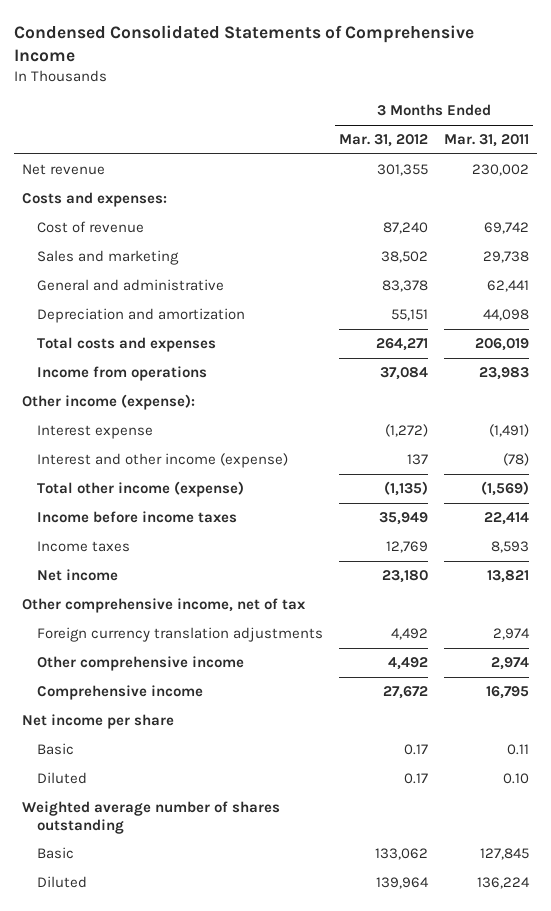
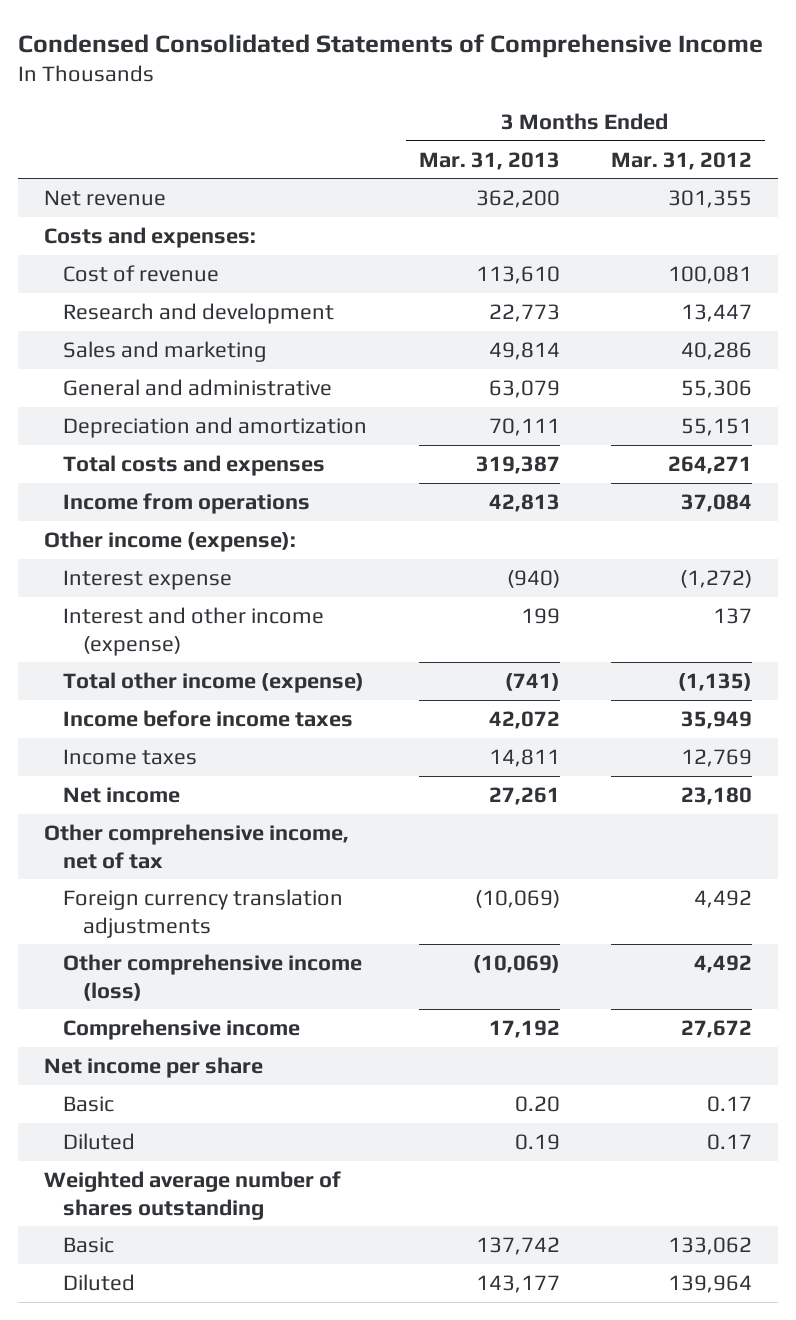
- | 3 Months Ended Mar. 31, 2012 | 3 Months Ended Mar. 31, 2011
+ | 3 Months Ended Mar. 31, 2013 | 3 Months Ended Mar. 31, 2012
- Cost of revenue | 87,240 | 69,742
- Sales and marketing | 38,502 | 29,738
- General and administrative | 83,378 | 62,441
+ Cost of revenue | 113,610 | 100,081
+ Research and development | 22,773 | 13,447
+ Sales and marketing | 49,814 | 40,286
+ General and administrative | 63,079 | 55,306
- Other comprehensive income | 4,492 | 2,974
+ Other comprehensive income (loss) | (10,069) | 4,492

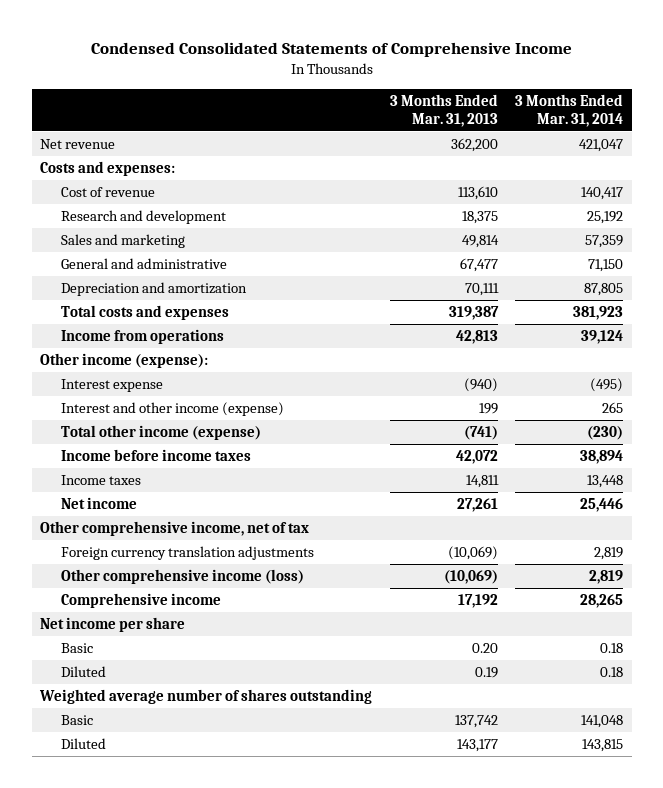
- | 3 Months Ended Mar. 31, 2013 | 3 Months Ended Mar. 31, 2012
+ | 3 Months Ended Mar. 31, 2013 | 3 Months Ended Mar. 31, 2014
- Research and development | 22,773 | 13,447
+ Research and development | 18,375 | 25,192
- General and administrative | 63,079 | 55,306
+ General and administrative | 67,477 | 71,150

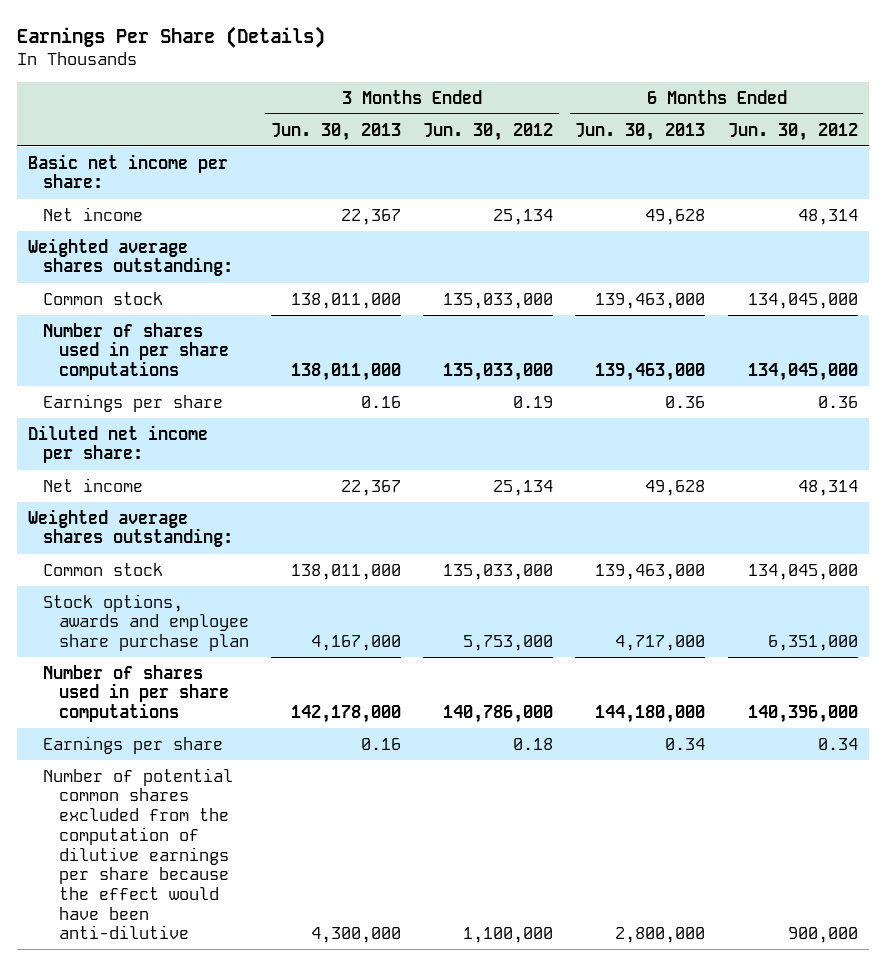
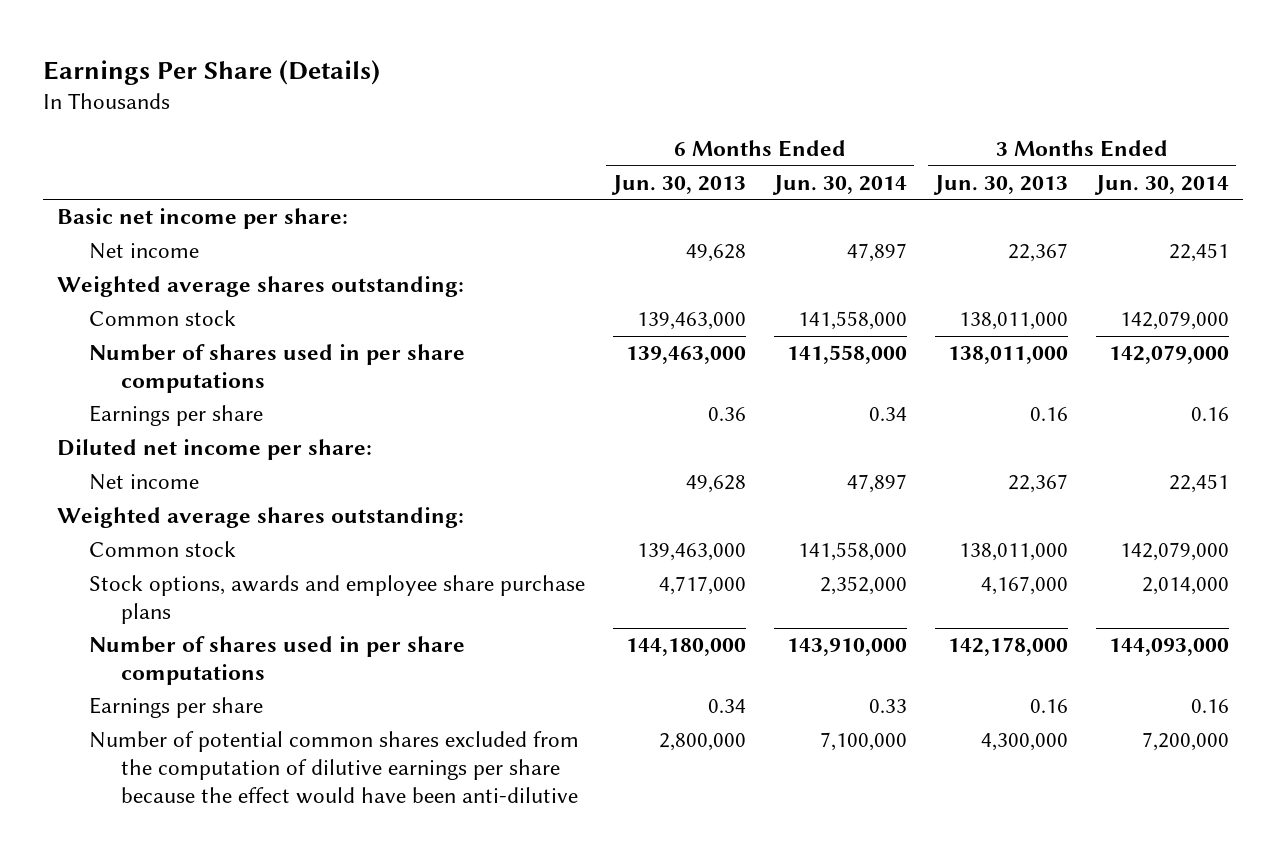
- | 3 Months Ended Jun. 30, 2013 | 3 Months Ended Jun. 30, 2012 | 6 Months Ended Jun. 30, 2013 | 6 Months Ended Jun. 30, 2012
+ | 6 Months Ended Jun. 30, 2013 | 6 Months Ended Jun. 30, 2014 | 3 Months Ended Jun. 30, 2013 | 3 Months Ended Jun. 30, 2014
- Stock options, awards and employee share purchase plan | 4,167,000 | 5,753,000 | 4,717,000 | 6,351,000
+ Stock options, awards and employee share purchase plans | 4,717,000 | 2,352,000 | 4,167,000 | 2,014,000

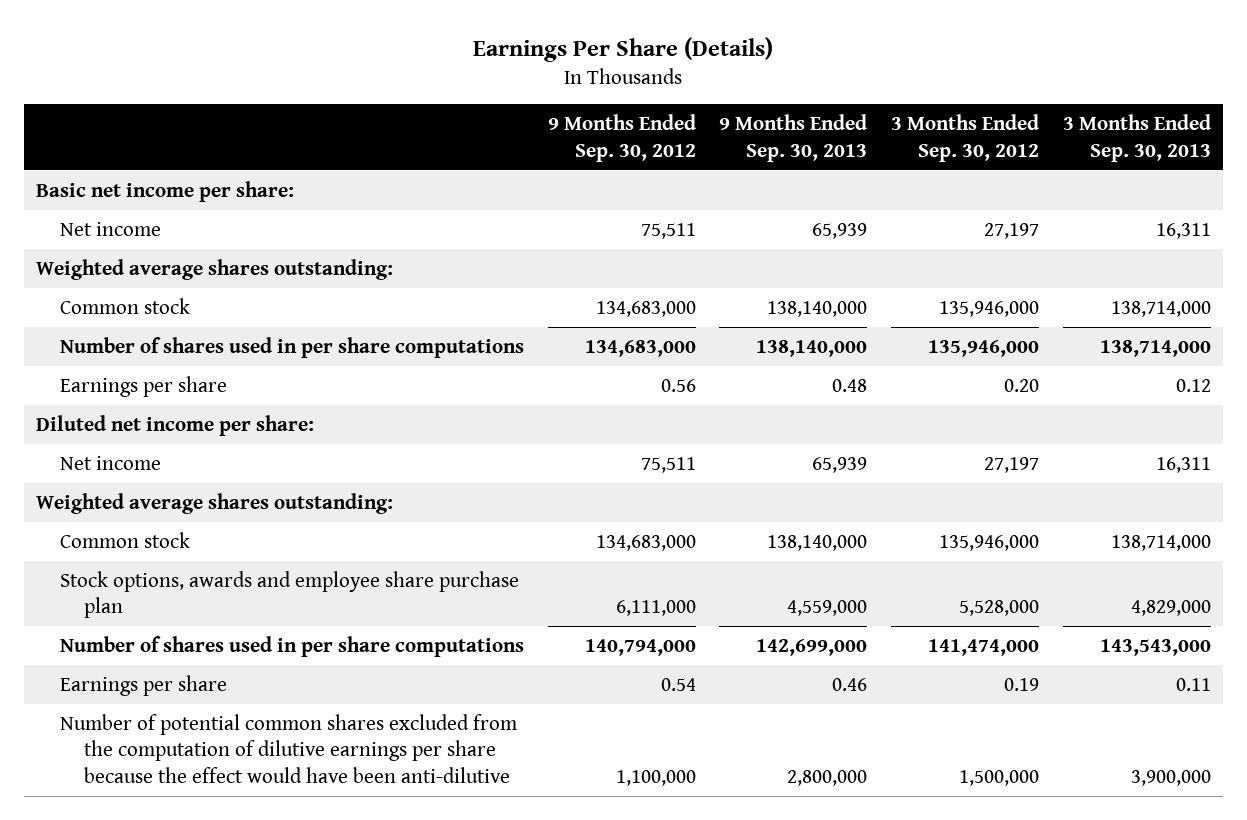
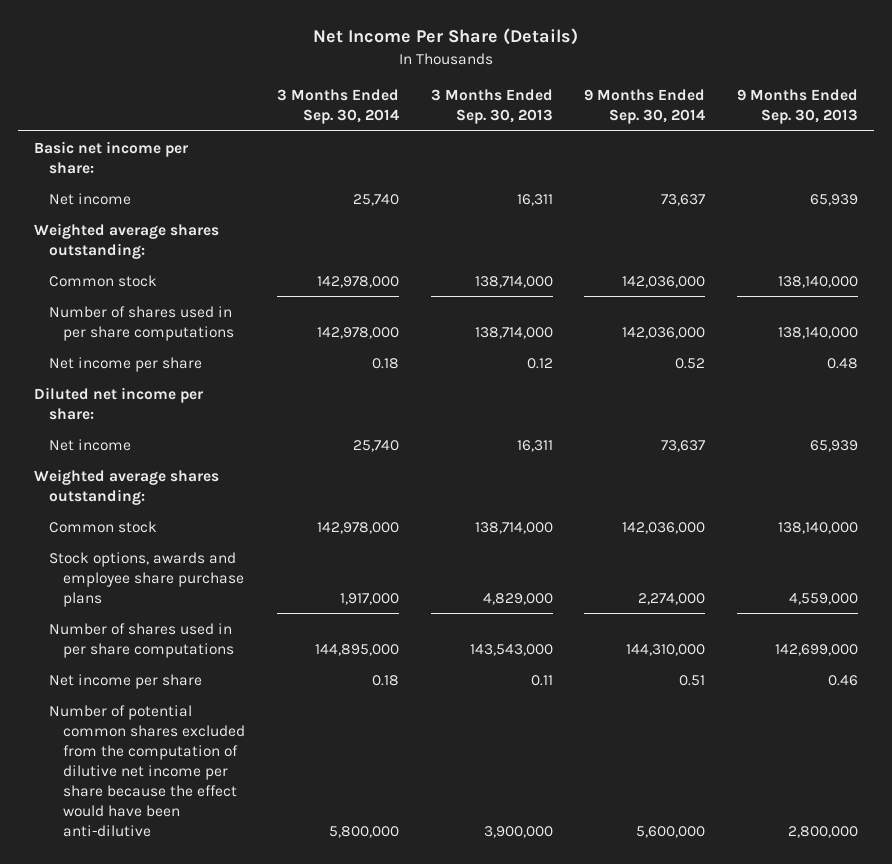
- Earnings Per Share (Details)
+ Net Income Per Share (Details)
- | 9 Months Ended Sep. 30, 2012 | 9 Months Ended Sep. 30, 2013 | 3 Months Ended Sep. 30, 2012 | 3 Months Ended Sep. 30, 2013
+ | 3 Months Ended Sep. 30, 2014 | 3 Months Ended Sep. 30, 2013 | 9 Months Ended Sep. 30, 2014 | 9 Months Ended Sep. 30, 2013
- Earnings per share | 0.56 | 0.48 | 0.20 | 0.12
+ Net income per share | 0.18 | 0.12 | 0.52 | 0.48
- Stock options, awards and employee share purchase plan | 6,111,000 | 4,559,000 | 5,528,000 | 4,829,000
+ Stock options, awards and employee share purchase plans | 1,917,000 | 4,829,000 | 2,274,000 | 4,559,000
- Earnings per share | 0.54 | 0.46 | 0.19 | 0.11
- Number of potential common shares excluded from the computation of dilutive earnings per share because the effect would have been anti-dilutive | 1,100,000 | 2,800,000 | 1,500,000 | 3,900,000
+ Net income per share | 0.18 | 0.11 | 0.51 | 0.46
+ Number of potential common shares excluded from the computation of dilutive net income per share because the effect would have been anti-dilutive | 5,800,000 | 3,900,000 | 5,600,000 | 2,800,000

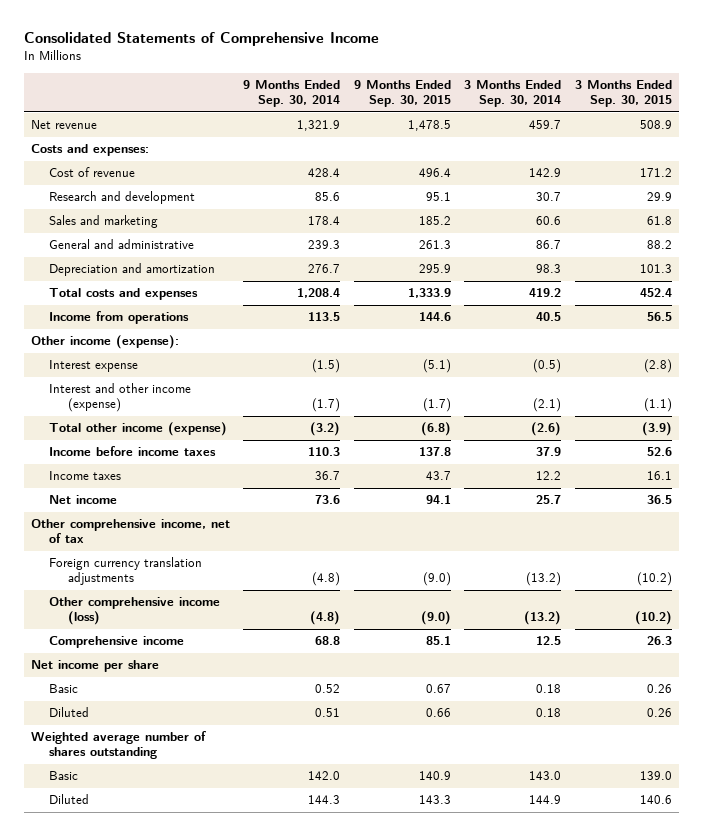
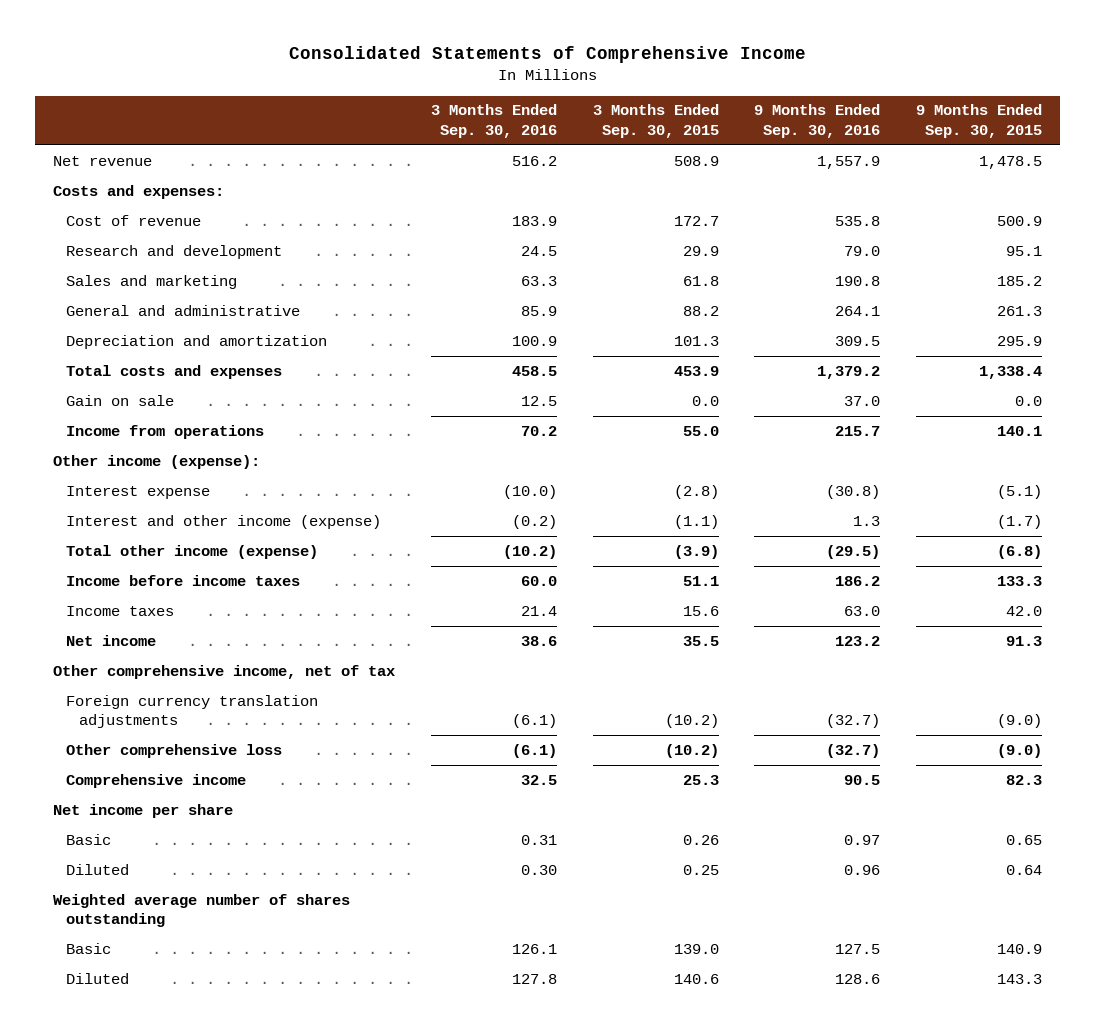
- | 9 Months Ended Sep. 30, 2014 | 9 Months Ended Sep. 30, 2015 | 3 Months Ended Sep. 30, 2014 | 3 Months Ended Sep. 30, 2015
+ | 3 Months Ended Sep. 30, 2016 | 3 Months Ended Sep. 30, 2015 | 9 Months Ended Sep. 30, 2016 | 9 Months Ended Sep. 30, 2015
- Cost of revenue | 428.4 | 496.4 | 142.9 | 171.2
+ Cost of revenue | 183.9 | 172.7 | 535.8 | 500.9
- Total costs and expenses | 1,208.4 | 1,333.9 | 419.2 | 452.4
- Income from operations | 113.5 | 144.6 | 40.5 | 56.5
+ Total costs and expenses | 458.5 | 453.9 | 1,379.2 | 1,338.4
+ Gain on sale | 12.5 | 0.0 | 37.0 | 0.0
+ Income from operations | 70.2 | 55.0 | 215.7 | 140.1
- Income before income taxes | 110.3 | 137.8 | 37.9 | 52.6
- Income taxes | 36.7 | 43.7 | 12.2 | 16.1
- Net income | 73.6 | 94.1 | 25.7 | 36.5
+ Income before income taxes | 60.0 | 51.1 | 186.2 | 133.3
+ Income taxes | 21.4 | 15.6 | 63.0 | 42.0
+ Net income | 38.6 | 35.5 | 123.2 | 91.3
- Other comprehensive income (loss) | (4.8) | (9.0) | (13.2) | (10.2)
- Comprehensive income | 68.8 | 85.1 | 12.5 | 26.3
+ Other comprehensive loss | (6.1) | (10.2) | (32.7) | (9.0)
+ Comprehensive income | 32.5 | 25.3 | 90.5 | 82.3
- Basic | 0.52 | 0.67 | 0.18 | 0.26
- Diluted | 0.51 | 0.66 | 0.18 | 0.26
+ Basic | 0.31 | 0.26 | 0.97 | 0.65
+ Diluted | 0.30 | 0.25 | 0.96 | 0.64

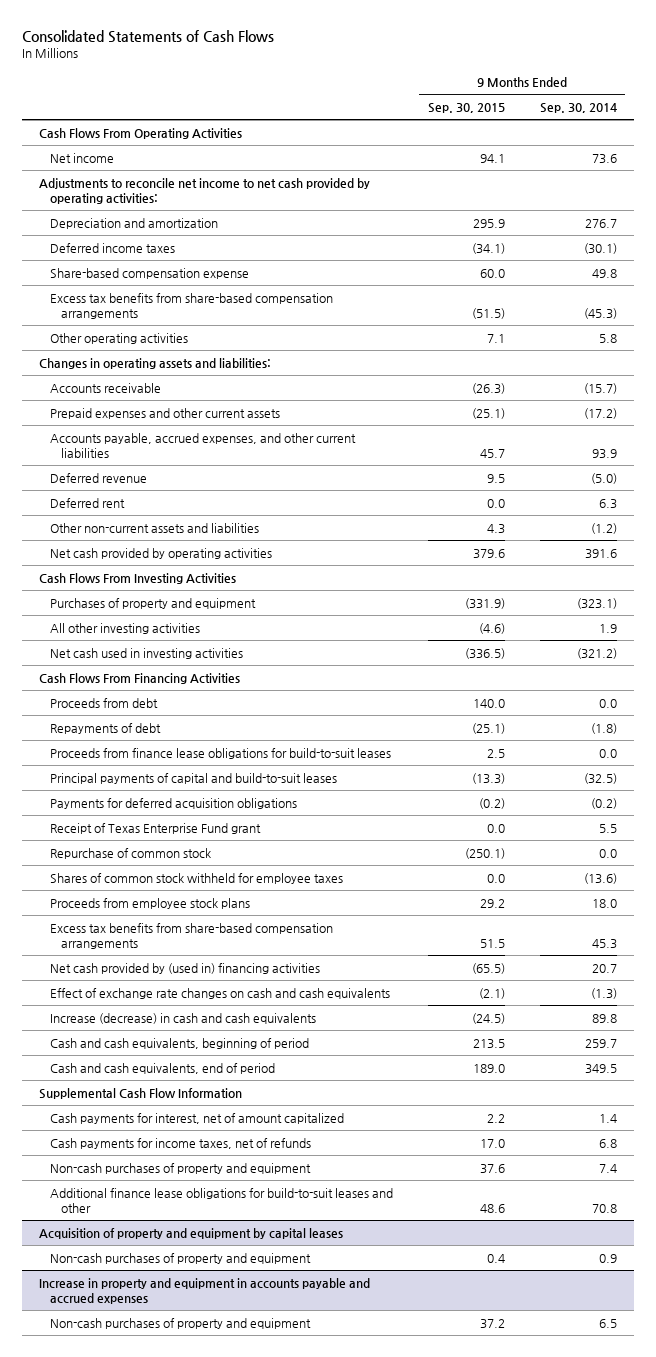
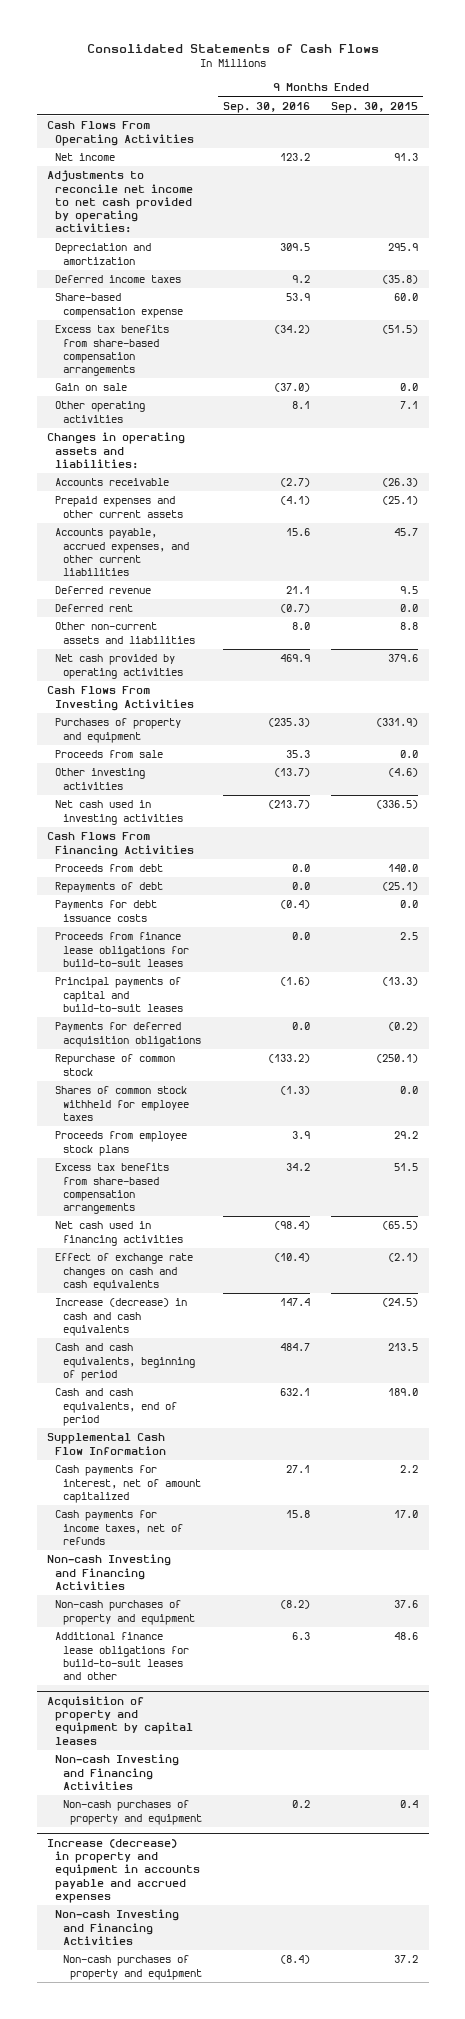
- | 9 Months Ended Sep. 30, 2015 | 9 Months Ended Sep. 30, 2014
+ | 9 Months Ended Sep. 30, 2016 | 9 Months Ended Sep. 30, 2015
- Net income | 94.1 | 73.6
+ Net income | 123.2 | 91.3
- Deferred income taxes | (34.1) | (30.1)
+ Deferred income taxes | 9.2 | (35.8)
+ Gain on sale | (37.0) | 0.0
- Other non-current assets and liabilities | 4.3 | (1.2)
+ Other non-current assets and liabilities | 8.0 | 8.8
- All other investing activities | (4.6) | 1.9
+ Proceeds from sale | 35.3 | 0.0
+ Other investing activities | (13.7) | (4.6)
+ Payments for debt issuance costs | (0.4) | 0.0
- Receipt of Texas Enterprise Fund grant | 0.0 | 5.5
- Net cash provided by (used in) financing activities | (65.5) | 20.7
+ Net cash used in financing activities | (98.4) | (65.5)
+ Non-cash Investing and Financing Activities
@ Acquisition of property and equipment by capital leases
+ Non-cash Investing and Financing Activities
- Increase in property and equipment in accounts payable and accrued expenses
+ Increase (decrease) in property and equipment in accounts payable and accrued expenses
+ Non-cash Investing and Financing Activities

